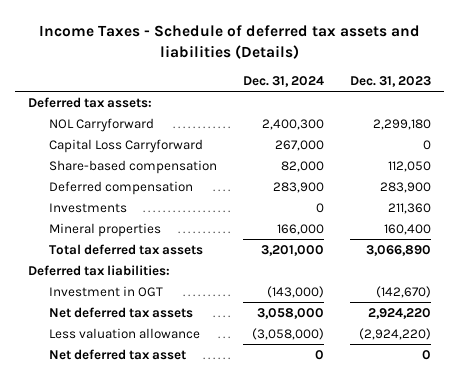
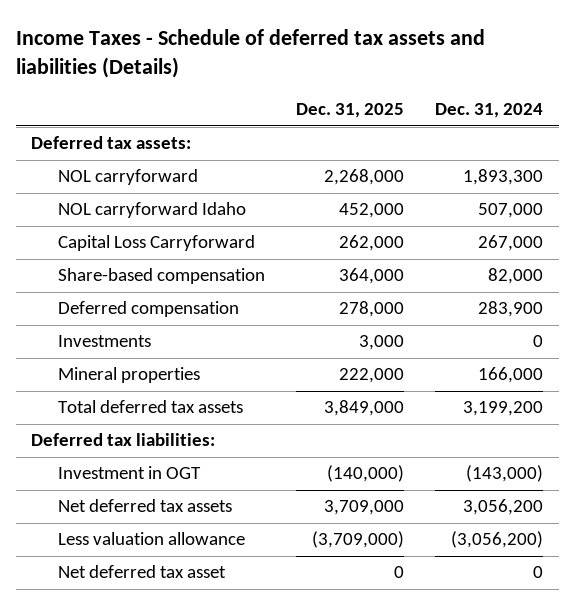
- | Dec. 31, 2024 | Dec. 31, 2023
+ | Dec. 31, 2025 | Dec. 31, 2024
- NOL Carryforward | 2,400,300 | 2,299,180
+ NOL carryforward | 2,268,000 | 1,893,300
+ NOL carryforward Idaho | 452,000 | 507,000
- Total deferred tax assets | 3,201,000 | 3,066,890
+ Total deferred tax assets | 3,849,000 | 3,199,200
- Net deferred tax assets | 3,058,000 | 2,924,220
- Less valuation allowance | (3,058,000) | (2,924,220)
+ Net deferred tax assets | 3,709,000 | 3,056,200
+ Less valuation allowance | (3,709,000) | (3,056,200)

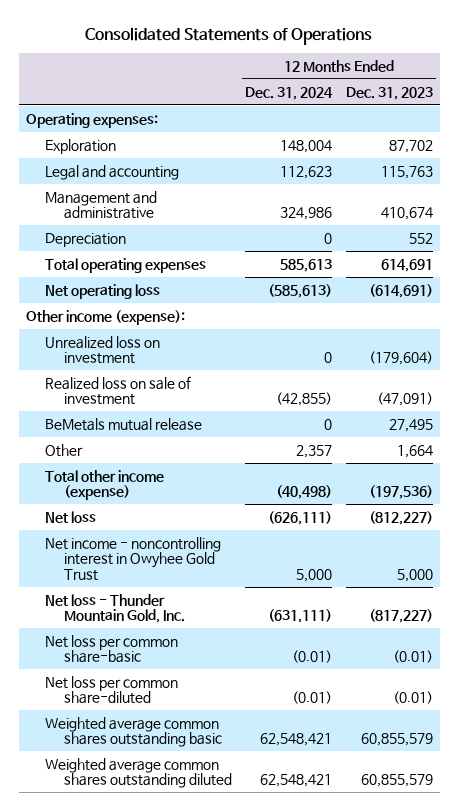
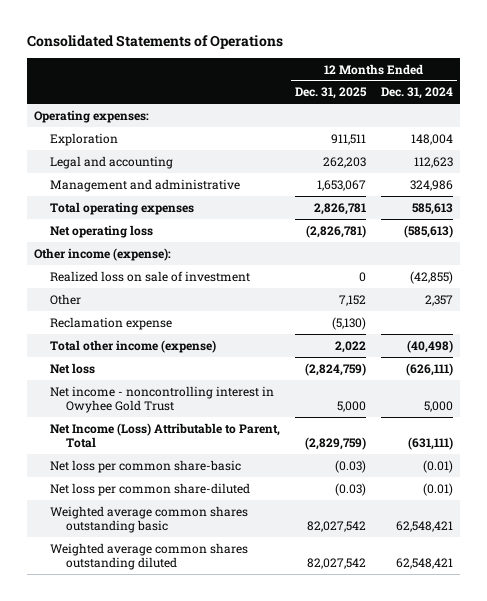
- | 12 Months Ended Dec. 31, 2024 | 12 Months Ended Dec. 31, 2023
+ | 12 Months Ended Dec. 31, 2025 | 12 Months Ended Dec. 31, 2024
- Depreciation | 0 | 552
- Unrealized loss on investment | 0 | (179,604)
- BeMetals mutual release | 0 | 27,495
+ Reclamation expense | (5,130) |
- Net loss - Thunder Mountain Gold, Inc. | (631,111) | (817,227)
+ Net Income (Loss) Attributable to Parent, Total | (2,829,759) | (631,111)

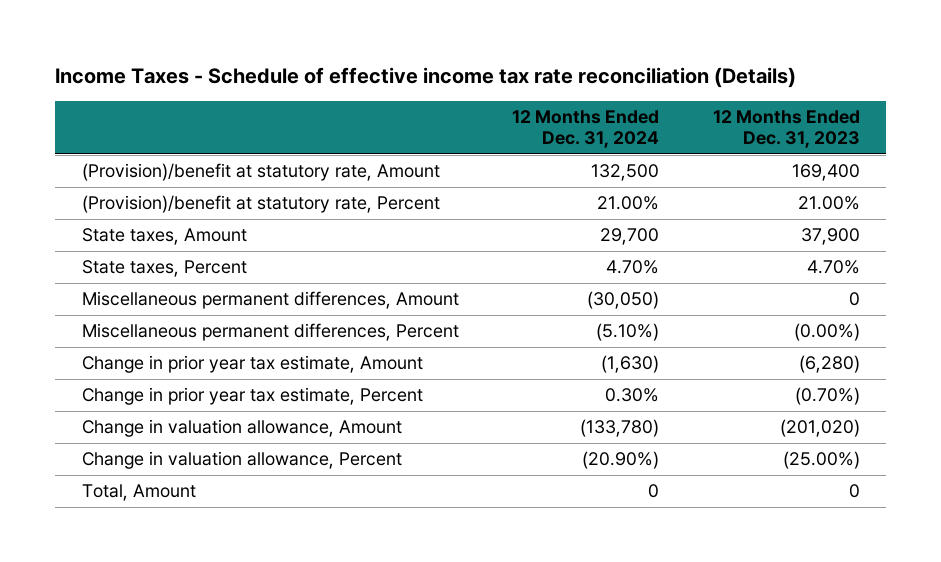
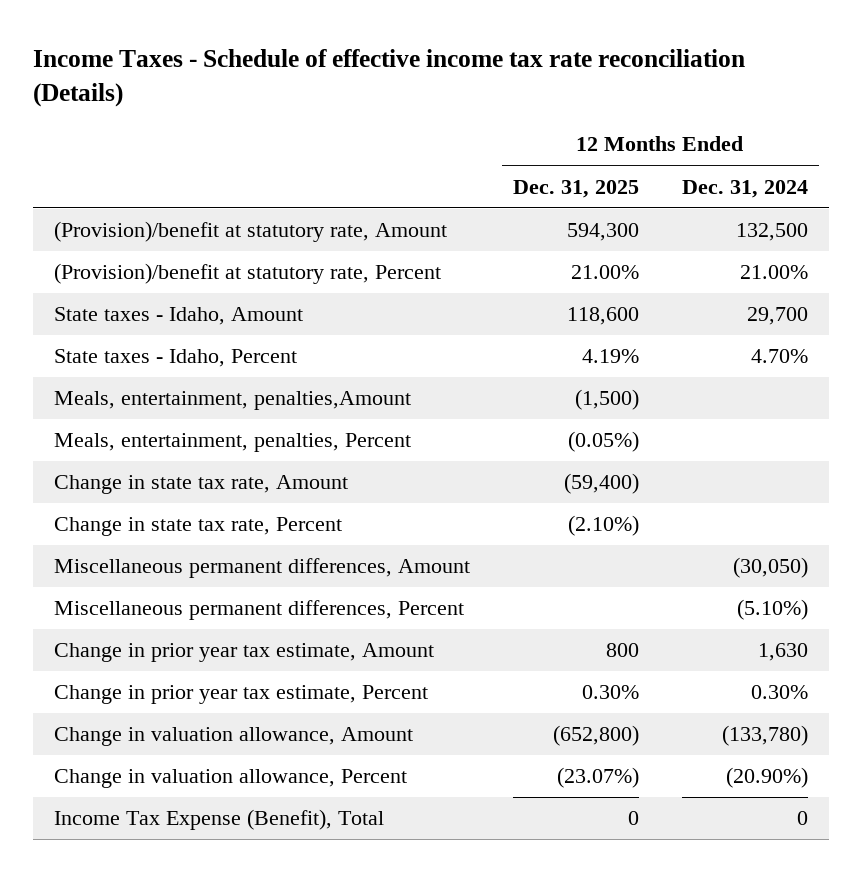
- | 12 Months Ended Dec. 31, 2024 | 12 Months Ended Dec. 31, 2023
+ | 12 Months Ended Dec. 31, 2025 | 12 Months Ended Dec. 31, 2024
- State taxes, Amount | 29,700 | 37,900
- State taxes, Percent | 4.70% | 4.70%
+ State taxes - Idaho, Amount | 118,600 | 29,700
+ State taxes - Idaho, Percent | 4.19% | 4.70%
+ Meals, entertainment, penalties,Amount | (1,500) |
+ Meals, entertainment, penalties, Percent | (0.05%) |
+ Change in state tax rate, Amount | (59,400) |
+ Change in state tax rate, Percent | (2.10%) |
- Change in prior year tax estimate, Amount | (1,630) | (6,280)
+ Change in prior year tax estimate, Amount | 800 | 1,630
- Total, Amount | 0 | 0
+ Income Tax Expense (Benefit), Total | 0 | 0

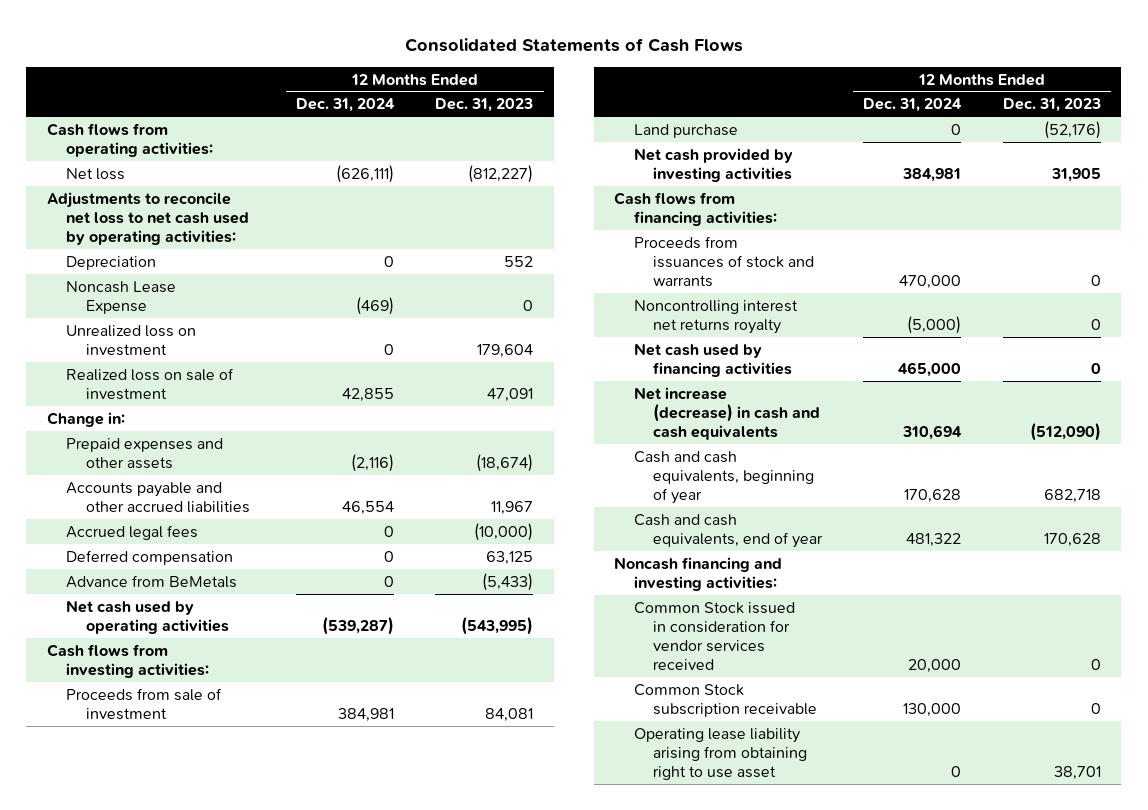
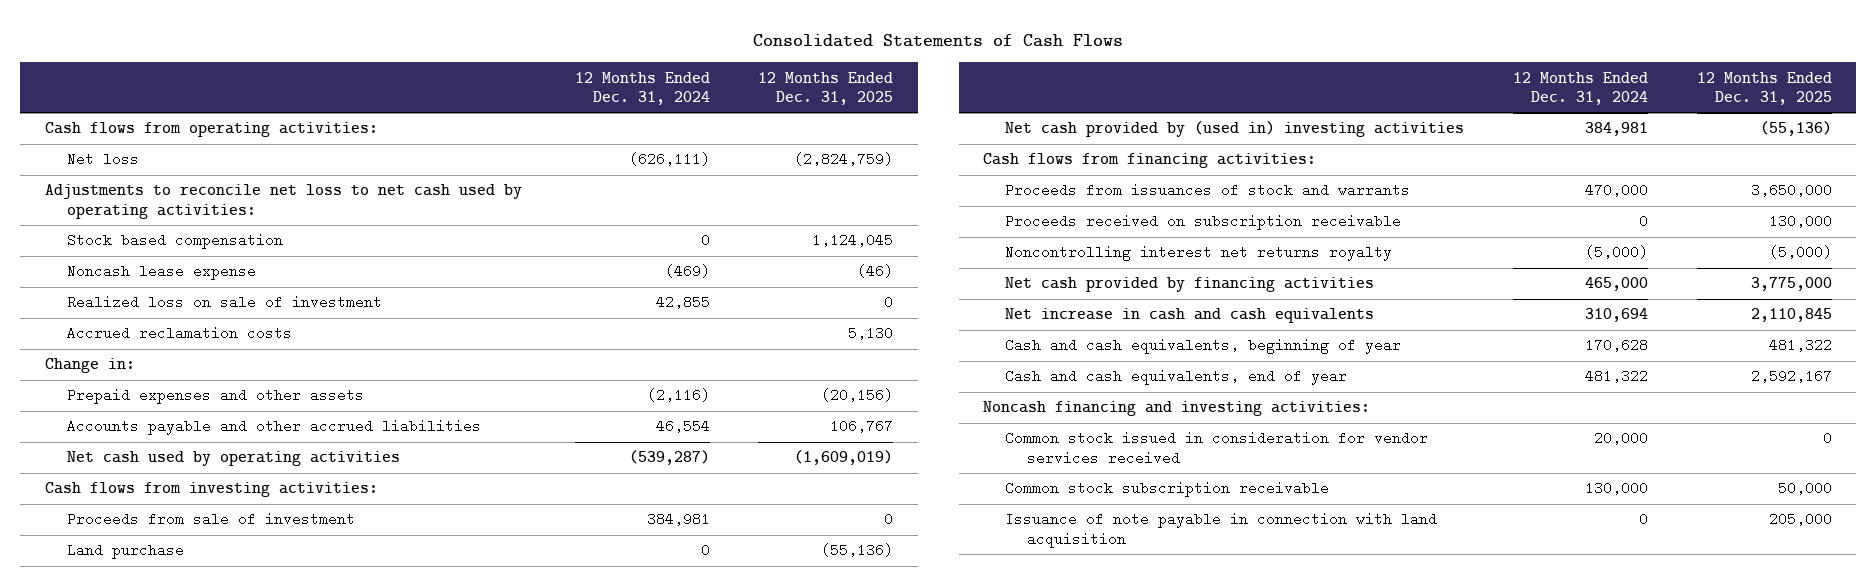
- | 12 Months Ended Dec. 31, 2024 | 12 Months Ended Dec. 31, 2023
+ | 12 Months Ended Dec. 31, 2024 | 12 Months Ended Dec. 31, 2025
- Depreciation | 0 | 552
- Noncash Lease Expense | (469) | 0
- Unrealized loss on investment | 0 | 179,604
+ Stock based compensation | 0 | 1,124,045
+ Noncash lease expense | (469) | (46)
+ Accrued reclamation costs | | 5,130
- Accrued legal fees | 0 | (10,000)
- Deferred compensation | 0 | 63,125
- Advance from BeMetals | 0 | (5,433)
- Net cash provided by investing activities | 384,981 | 31,905
+ Net cash provided by (used in) investing activities | 384,981 | (55,136)
+ Proceeds received on subscription receivable | 0 | 130,000
- Net cash used by financing activities | 465,000 | 0
- Net increase (decrease) in cash and cash equivalents | 310,694 | (512,090)
+ Net cash provided by financing activities | 465,000 | 3,775,000
+ Net increase in cash and cash equivalents | 310,694 | 2,110,845
- Common Stock issued in consideration for vendor services received | 20,000 | 0
- Common Stock subscription receivable | 130,000 | 0
- Operating lease liability arising from obtaining right to use asset | 0 | 38,701
+ Common stock issued in consideration for vendor services received | 20,000 | 0
+ Common stock subscription receivable | 130,000 | 50,000
+ Issuance of note payable in connection with land acquisition | 0 | 205,000

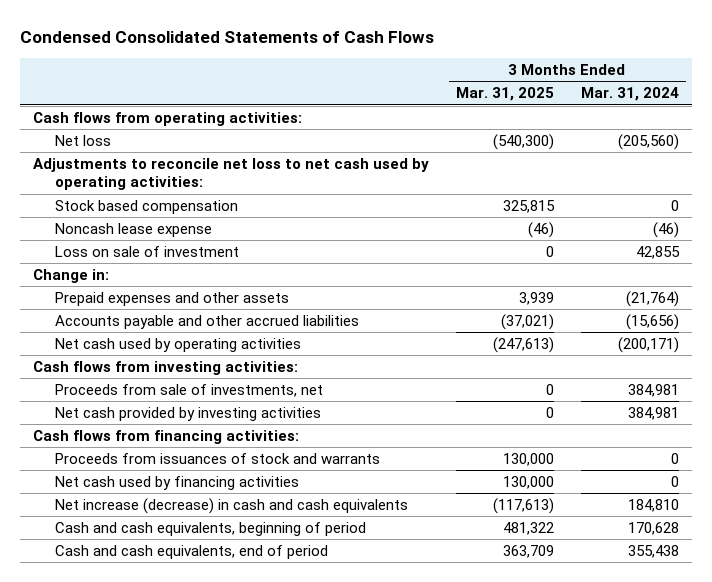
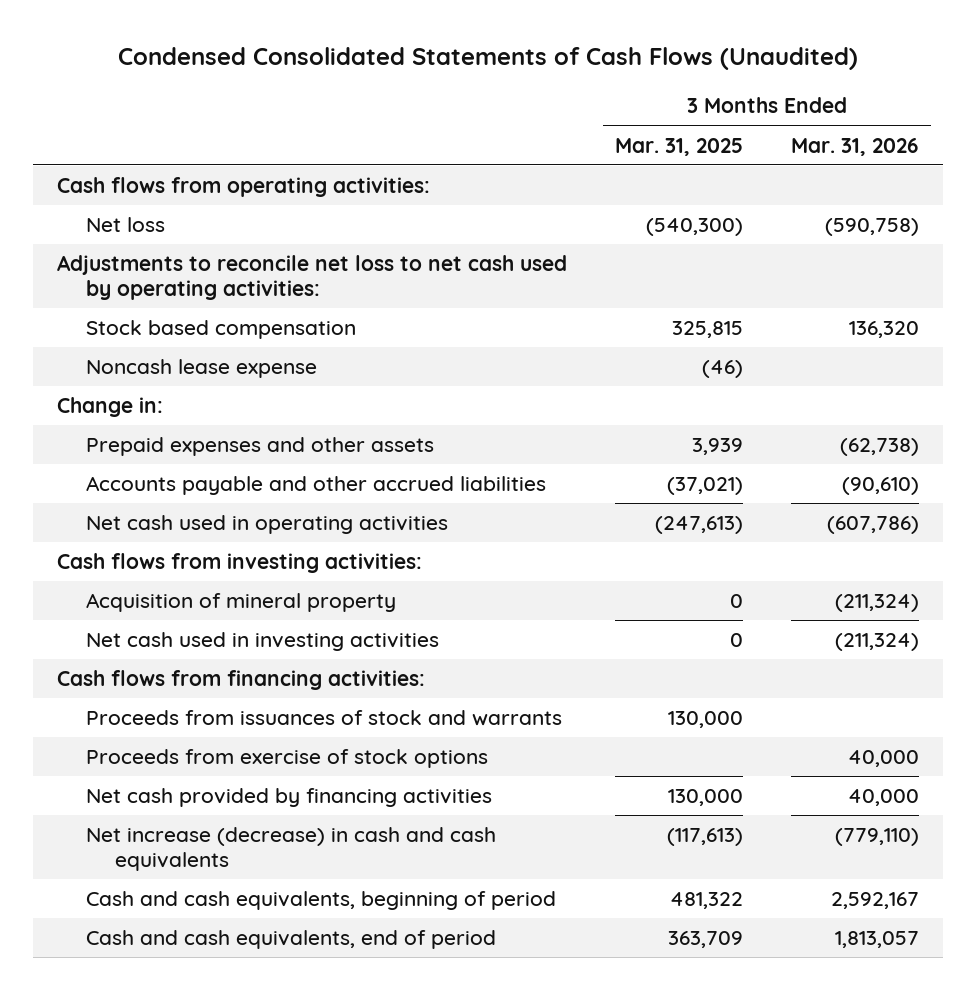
- Condensed Consolidated Statements of Cash Flows
+ Condensed Consolidated Statements of Cash Flows (Unaudited)
- | 3 Months Ended Mar. 31, 2025 | 3 Months Ended Mar. 31, 2024
+ | 3 Months Ended Mar. 31, 2025 | 3 Months Ended Mar. 31, 2026
- Loss on sale of investment | 0 | 42,855
- Net cash used by operating activities | (247,613) | (200,171)
+ Net cash used in operating activities | (247,613) | (607,786)
- Proceeds from sale of investments, net | 0 | 384,981
- Net cash provided by investing activities | 0 | 384,981
+ Acquisition of mineral property | 0 | (211,324)
+ Net cash used in investing activities | 0 | (211,324)
- Net cash used by financing activities | 130,000 | 0
+ Proceeds from exercise of stock options | | 40,000
+ Net cash provided by financing activities | 130,000 | 40,000

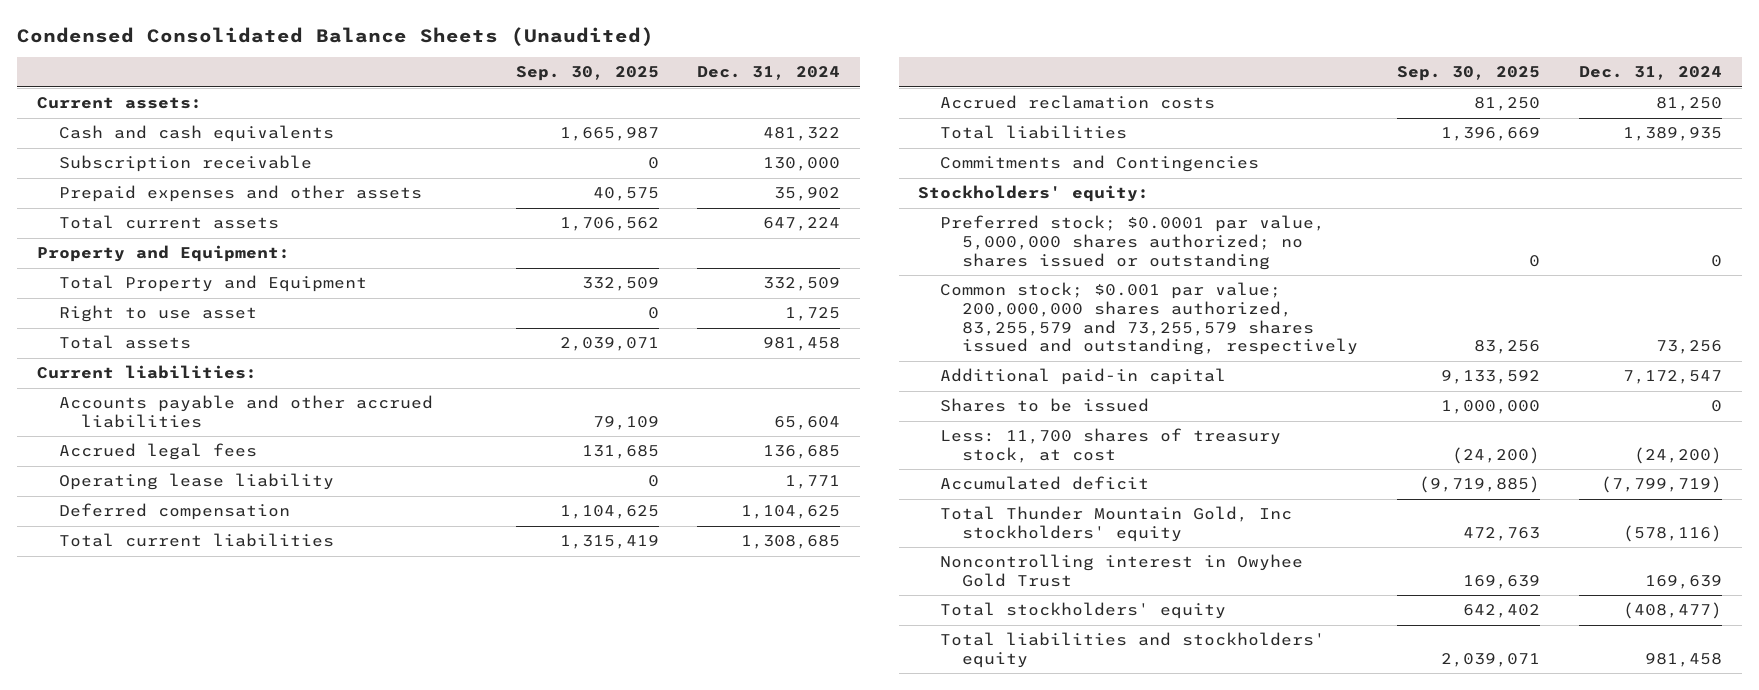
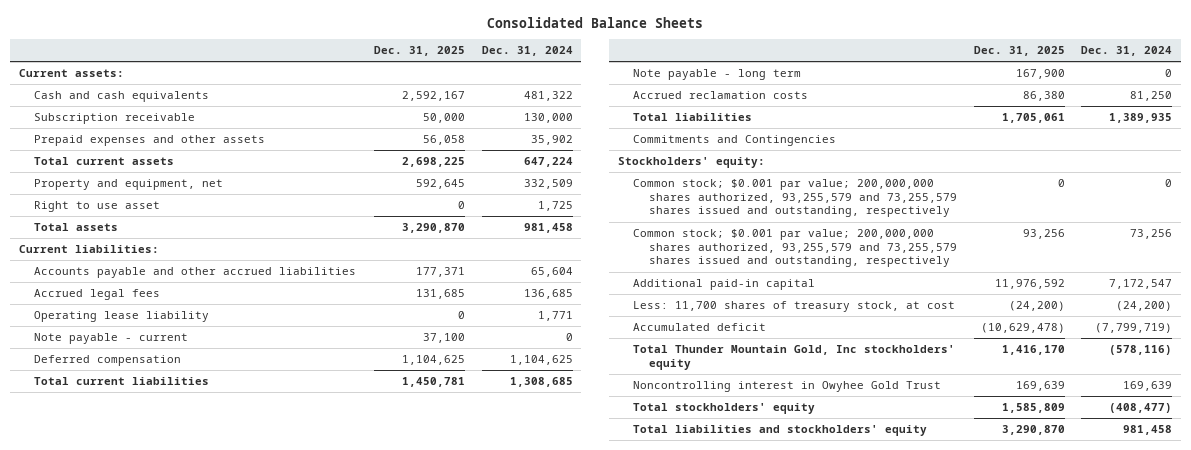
- Condensed Consolidated Balance Sheets (Unaudited)
+ Consolidated Balance Sheets
- | Sep. 30, 2025 | Dec. 31, 2024
+ | Dec. 31, 2025 | Dec. 31, 2024
- Property and Equipment:
- Total Property and Equipment | 332,509 | 332,509
+ Property and equipment, net | 592,645 | 332,509
+ Note payable - current | 37,100 | 0
+ Note payable - long term | 167,900 | 0
- Preferred stock; $0.0001 par value, 5,000,000 shares authorized; no shares issued or outstanding | 0 | 0
- Common stock; $0.001 par value; 200,000,000 shares authorized, 83,255,579 and 73,255,579 shares issued and outstanding, respectively | 83,256 | 73,256
+ Common stock; $0.001 par value; 200,000,000 shares authorized, 93,255,579 and 73,255,579 shares issued and outstanding, respectively | 0 | 0
+ Common stock; $0.001 par value; 200,000,000 shares authorized, 93,255,579 and 73,255,579 shares issued and outstanding, respectively | 93,256 | 73,256
- Shares to be issued | 1,000,000 | 0

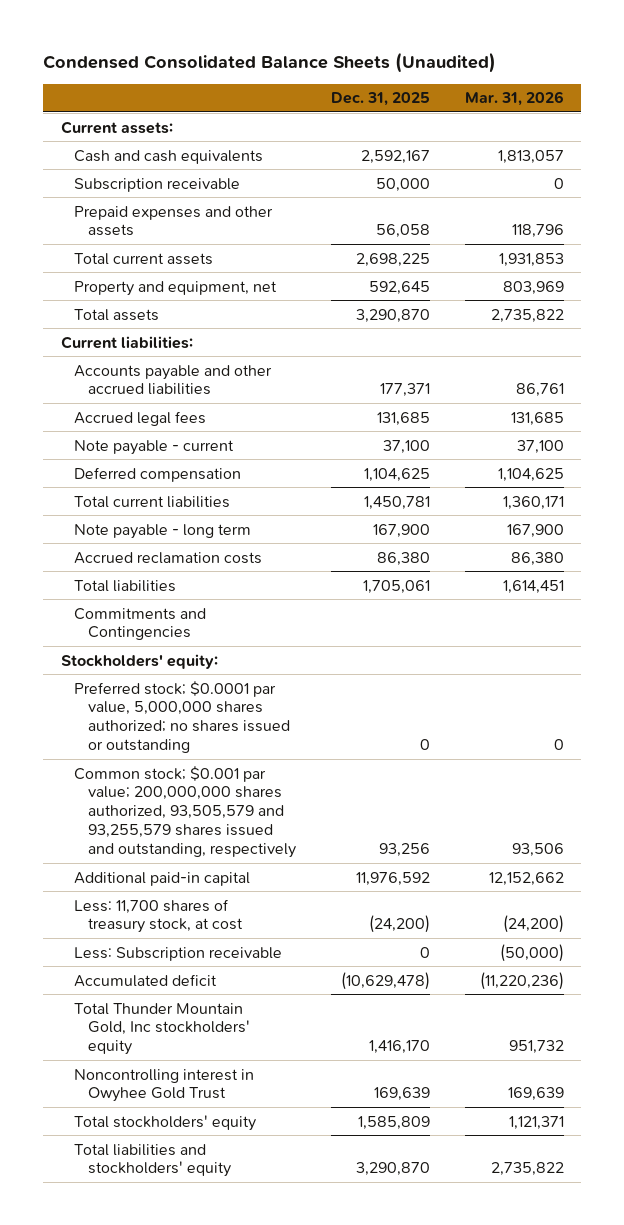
- Consolidated Balance Sheets
+ Condensed Consolidated Balance Sheets (Unaudited)
- | Dec. 31, 2025 | Dec. 31, 2024
+ | Dec. 31, 2025 | Mar. 31, 2026
- Right to use asset | 0 | 1,725
- Operating lease liability | 0 | 1,771
- Common stock; $0.001 par value; 200,000,000 shares authorized, 93,255,579 and 73,255,579 shares issued and outstanding, respectively | 0 | 0
- Common stock; $0.001 par value; 200,000,000 shares authorized, 93,255,579 and 73,255,579 shares issued and outstanding, respectively | 93,256 | 73,256
+ Preferred stock; $0.0001 par value, 5,000,000 shares authorized; no shares issued or outstanding | 0 | 0
+ Common stock; $0.001 par value; 200,000,000 shares authorized, 93,505,579 and 93,255,579 shares issued and outstanding, respectively | 93,256 | 93,506
+ Less: Subscription receivable | 0 | (50,000)

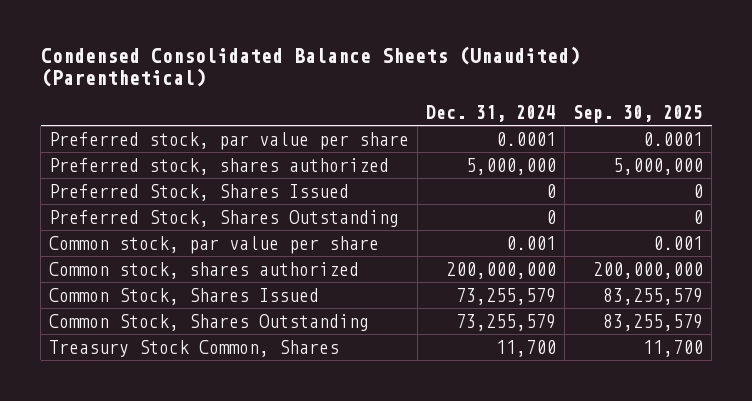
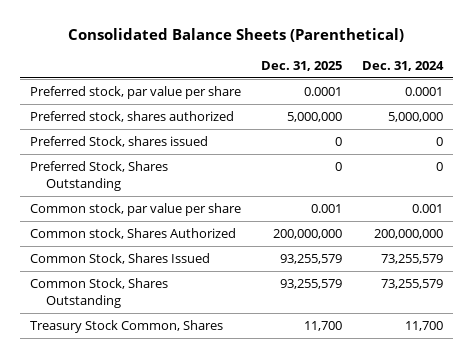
- Condensed Consolidated Balance Sheets (Unaudited) (Parenthetical)
+ Consolidated Balance Sheets (Parenthetical)
- | Dec. 31, 2024 | Sep. 30, 2025
+ | Dec. 31, 2025 | Dec. 31, 2024
- Preferred Stock, Shares Issued | 0 | 0
+ Preferred Stock, shares issued | 0 | 0
- Common stock, shares authorized | 200,000,000 | 200,000,000
+ Common stock, Shares Authorized | 200,000,000 | 200,000,000

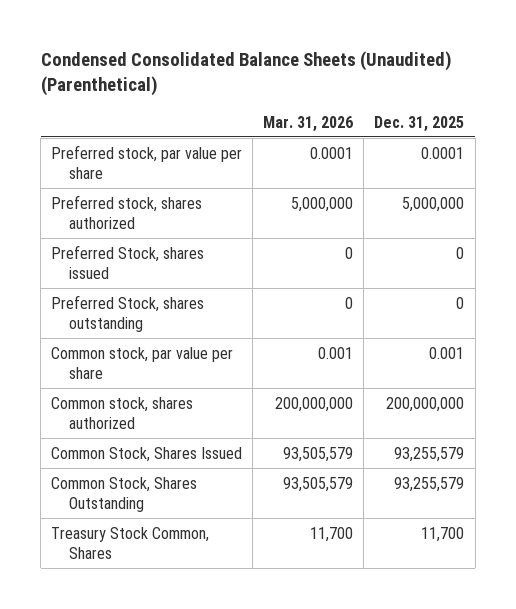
- Consolidated Balance Sheets (Parenthetical)
+ Condensed Consolidated Balance Sheets (Unaudited) (Parenthetical)
- | Dec. 31, 2025 | Dec. 31, 2024
+ | Mar. 31, 2026 | Dec. 31, 2025
- Preferred Stock, Shares Outstanding | 0 | 0
+ Preferred Stock, shares outstanding | 0 | 0
- Common stock, Shares Authorized | 200,000,000 | 200,000,000
+ Common stock, shares authorized | 200,000,000 | 200,000,000

